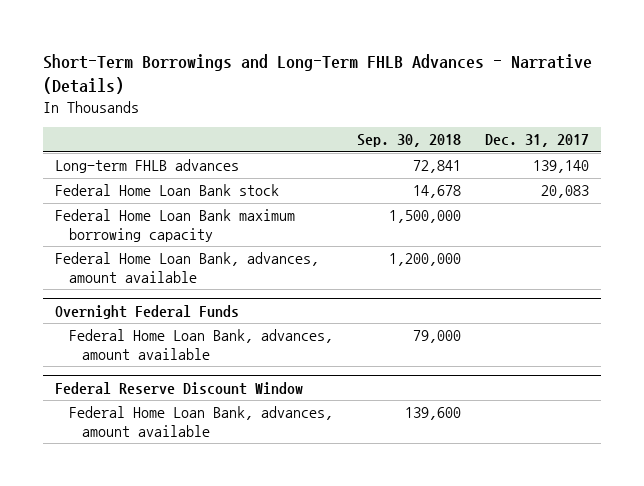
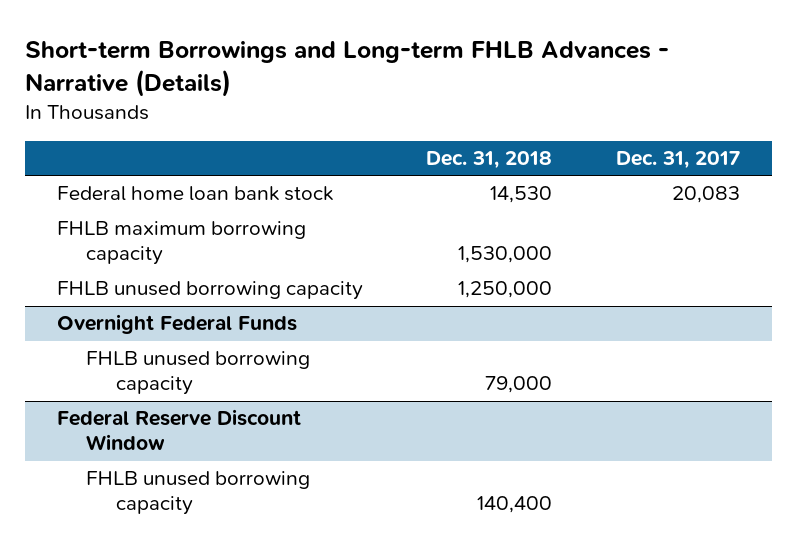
- Short-Term Borrowings and Long-Term FHLB Advances - Narrative (Details)
+ Short-term Borrowings and Long-term FHLB Advances - Narrative (Details)
- | Sep. 30, 2018 | Dec. 31, 2017
+ | Dec. 31, 2018 | Dec. 31, 2017
- Long-term FHLB advances | 72,841 | 139,140
- Federal Home Loan Bank stock | 14,678 | 20,083
- Federal Home Loan Bank maximum borrowing capacity | 1,500,000 |
- Federal Home Loan Bank, advances, amount available | 1,200,000 |
+ Federal home loan bank stock | 14,530 | 20,083
+ FHLB maximum borrowing capacity | 1,530,000 |
+ FHLB unused borrowing capacity | 1,250,000 |
@ Overnight Federal Funds
- Federal Home Loan Bank, advances, amount available | 79,000 |
+ FHLB unused borrowing capacity | 79,000 |
@ Federal Reserve Discount Window
- Federal Home Loan Bank, advances, amount available | 139,600 |
+ FHLB unused borrowing capacity | 140,400 |

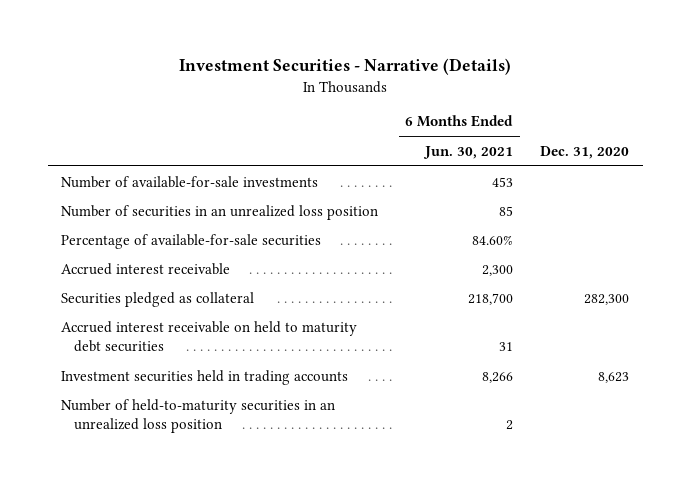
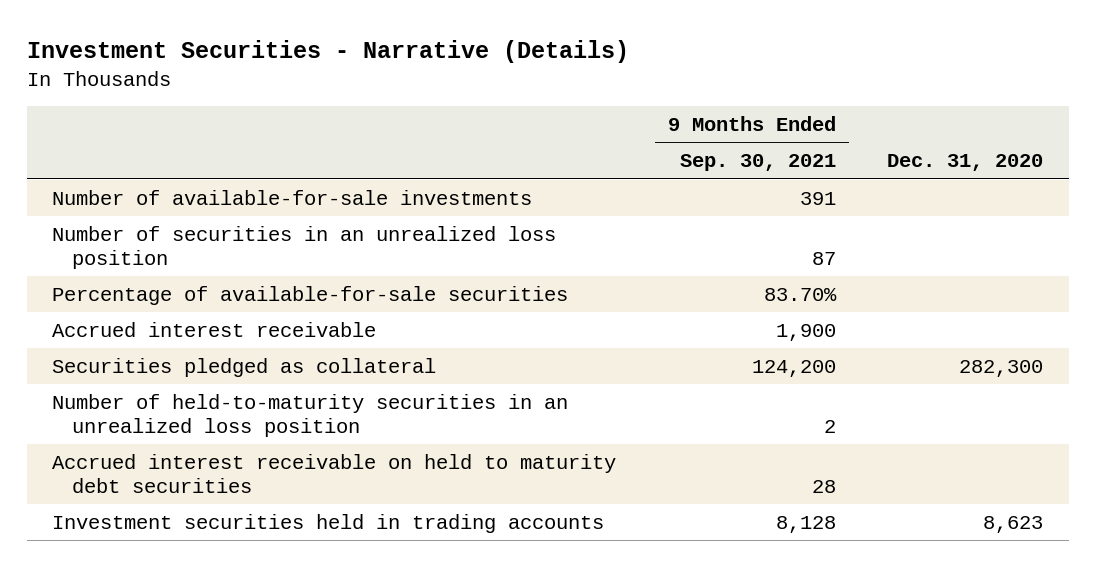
- | 6 Months Ended Jun. 30, 2021 | Dec. 31, 2020
+ | 9 Months Ended Sep. 30, 2021 | Dec. 31, 2020
moved up: Number of held-to-maturity securities in an unrealized loss position | 2 |

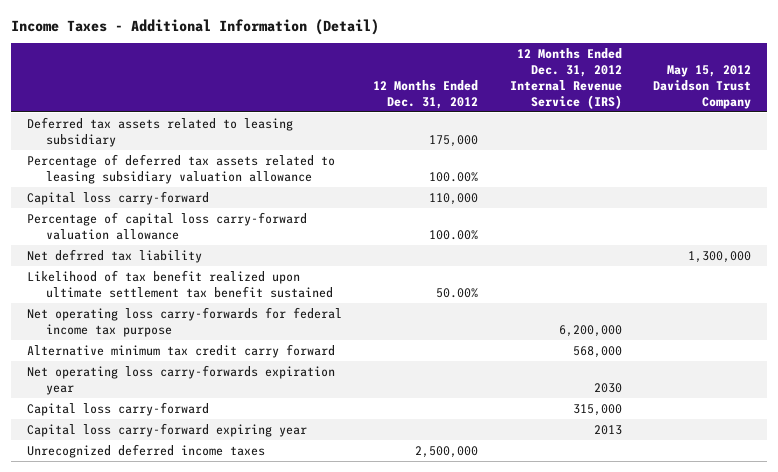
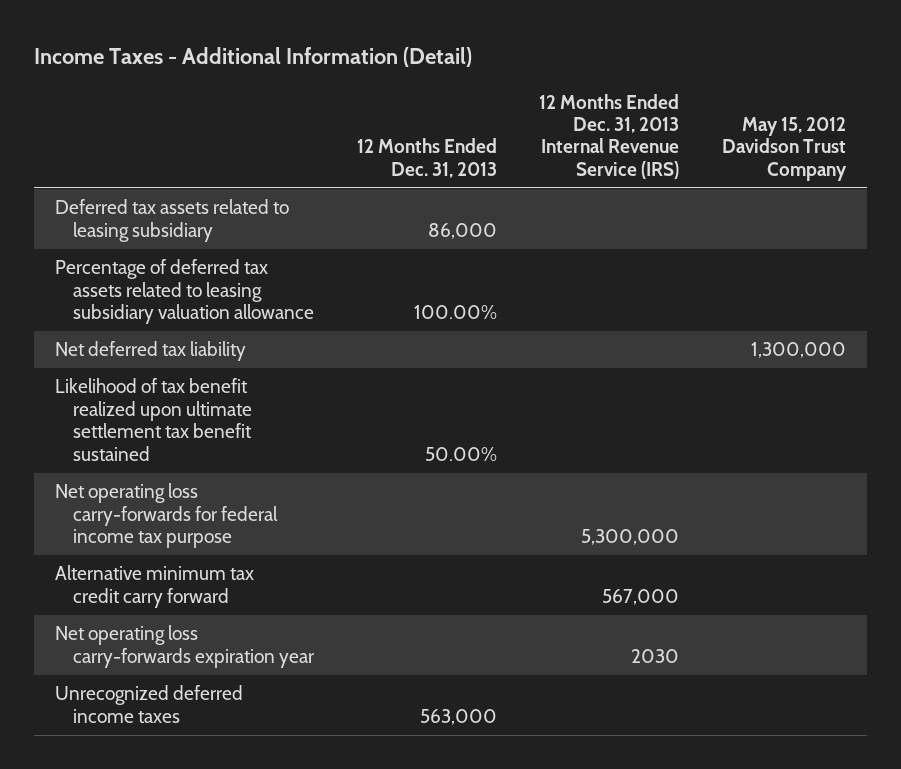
- | 12 Months Ended Dec. 31, 2012 | 12 Months Ended Dec. 31, 2012 Internal Revenue Service (IRS) | May 15, 2012 Davidson Trust Company
+ | 12 Months Ended Dec. 31, 2013 | 12 Months Ended Dec. 31, 2013 Internal Revenue Service (IRS) | May 15, 2012 Davidson Trust Company
- Capital loss carry-forward | 110,000 | |
- Percentage of capital loss carry-forward valuation allowance | 100.00% | |
- Net defrred tax liability | | | 1,300,000
+ Net deferred tax liability | | | 1,300,000
- Capital loss carry-forward | | 315,000 |
- Capital loss carry-forward expiring year | | 2013 |

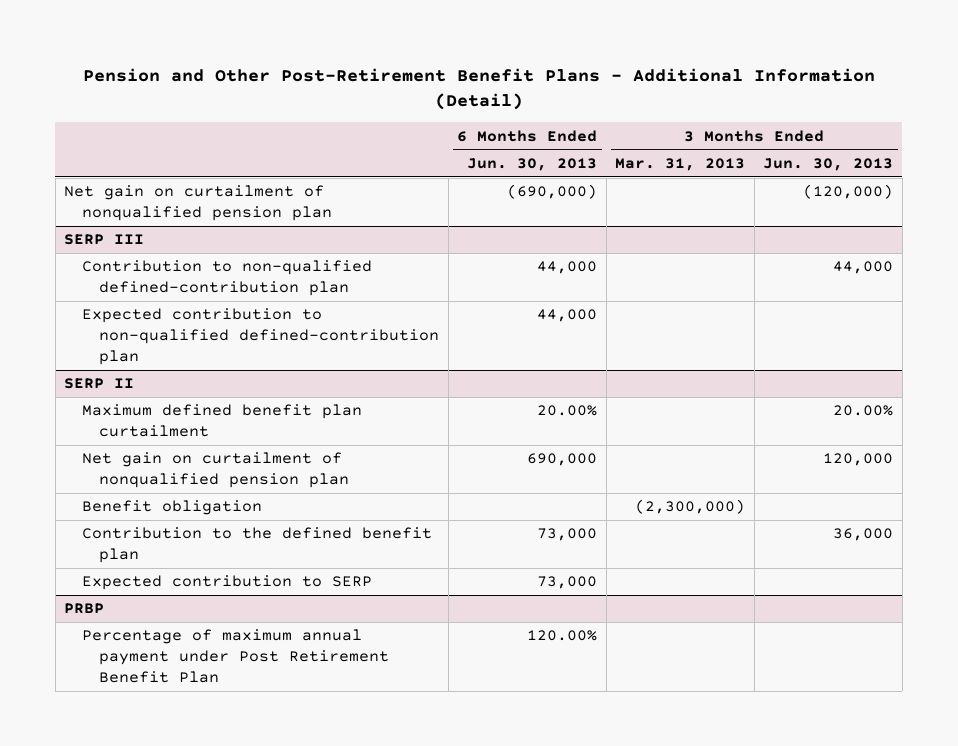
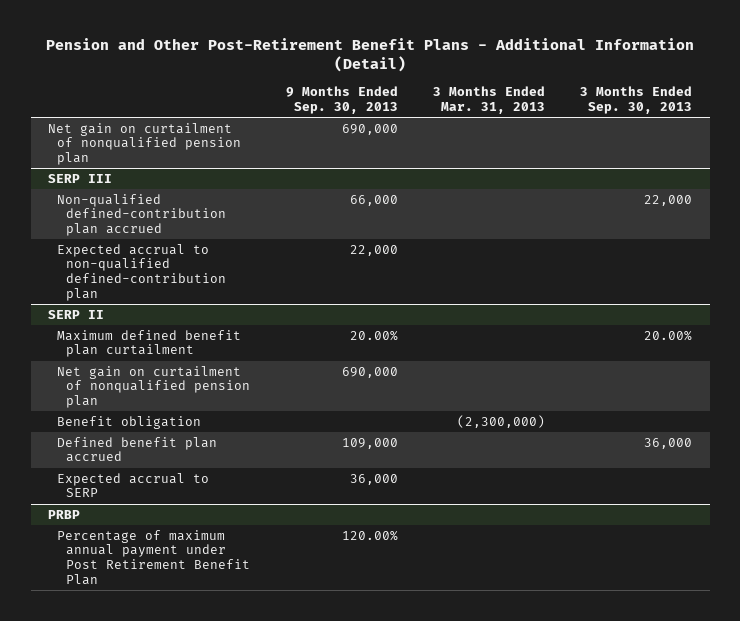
- | 6 Months Ended Jun. 30, 2013 | 3 Months Ended Mar. 31, 2013 | 3 Months Ended Jun. 30, 2013
+ | 9 Months Ended Sep. 30, 2013 | 3 Months Ended Mar. 31, 2013 | 3 Months Ended Sep. 30, 2013
@ SERP III
- Contribution to non-qualified defined-contribution plan | 44,000 | | 44,000
- Expected contribution to non-qualified defined-contribution plan | 44,000 | |
+ Non-qualified defined-contribution plan accrued | 66,000 | | 22,000
+ Expected accrual to non-qualified defined-contribution plan | 22,000 | |
@ SERP II
- Contribution to the defined benefit plan | 73,000 | | 36,000
- Expected contribution to SERP | 73,000 | |
+ Defined benefit plan accrued | 109,000 | | 36,000
+ Expected accrual to SERP | 36,000 | |

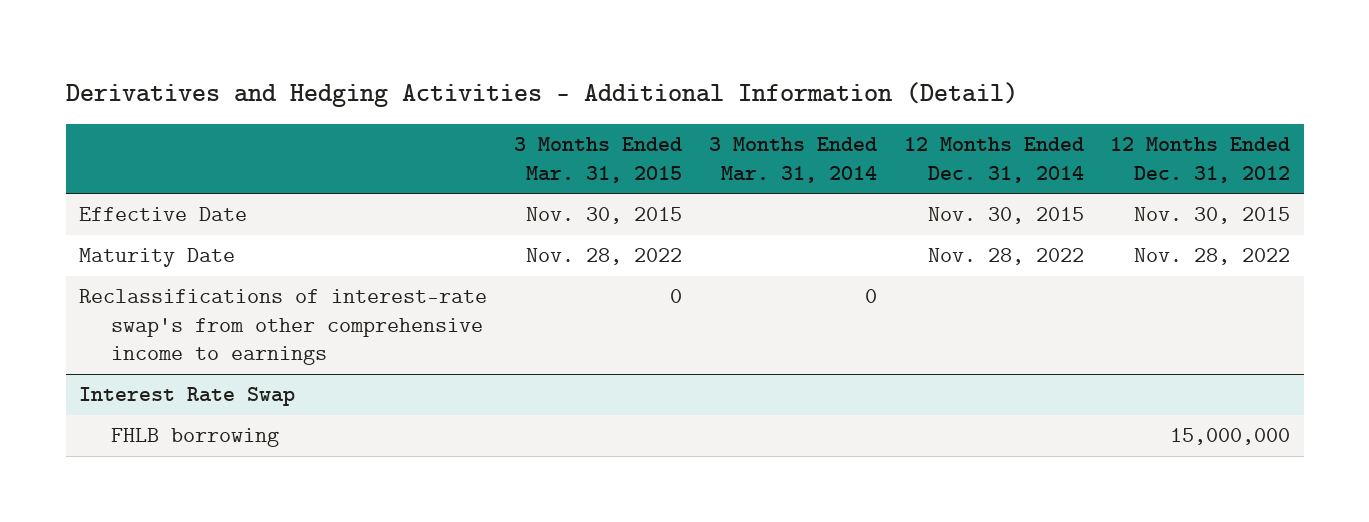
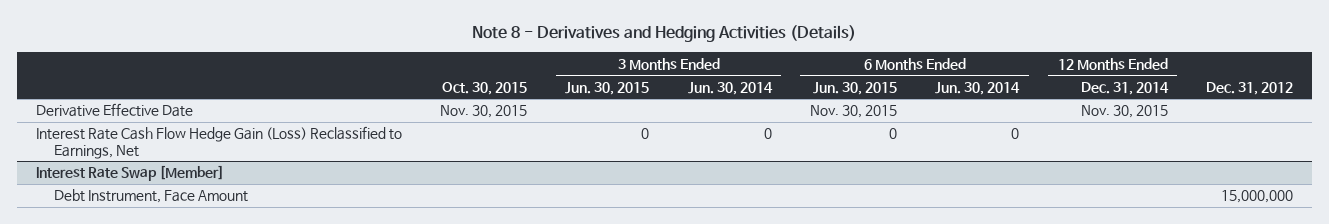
- Derivatives and Hedging Activities - Additional Information (Detail)
+ Note 8 - Derivatives and Hedging Activities (Details)
- | 3 Months Ended Mar. 31, 2015 | 3 Months Ended Mar. 31, 2014 | 12 Months Ended Dec. 31, 2014 | 12 Months Ended Dec. 31, 2012
+ | Oct. 30, 2015 | 3 Months Ended Jun. 30, 2015 | 3 Months Ended Jun. 30, 2014 | 6 Months Ended Jun. 30, 2015 | 6 Months Ended Jun. 30, 2014 | 12 Months Ended Dec. 31, 2014 | Dec. 31, 2012
- Effective Date | Nov. 30, 2015 | | Nov. 30, 2015 | Nov. 30, 2015
- Maturity Date | Nov. 28, 2022 | | Nov. 28, 2022 | Nov. 28, 2022
- Reclassifications of interest-rate swap's from other comprehensive income to earnings | 0 | 0 | |
- Interest Rate Swap
- FHLB borrowing | | | | 15,000,000
+ Derivative Effective Date | Nov. 30, 2015 | | | Nov. 30, 2015 | | Nov. 30, 2015 |
+ Interest Rate Cash Flow Hedge Gain (Loss) Reclassified to Earnings, Net | | 0 | 0 | 0 | 0 | |
+ Interest Rate Swap [Member]
+ Debt Instrument, Face Amount | | | | | | | 15,000,000

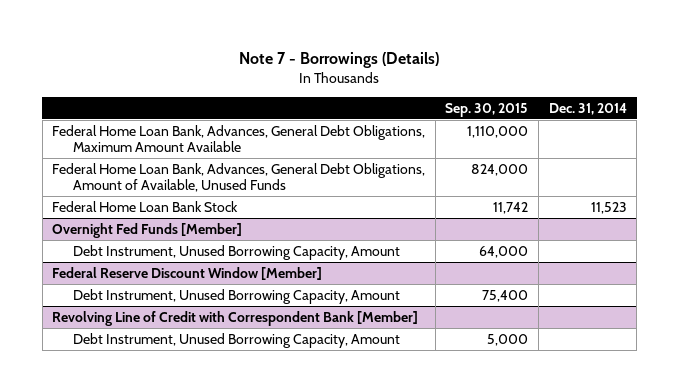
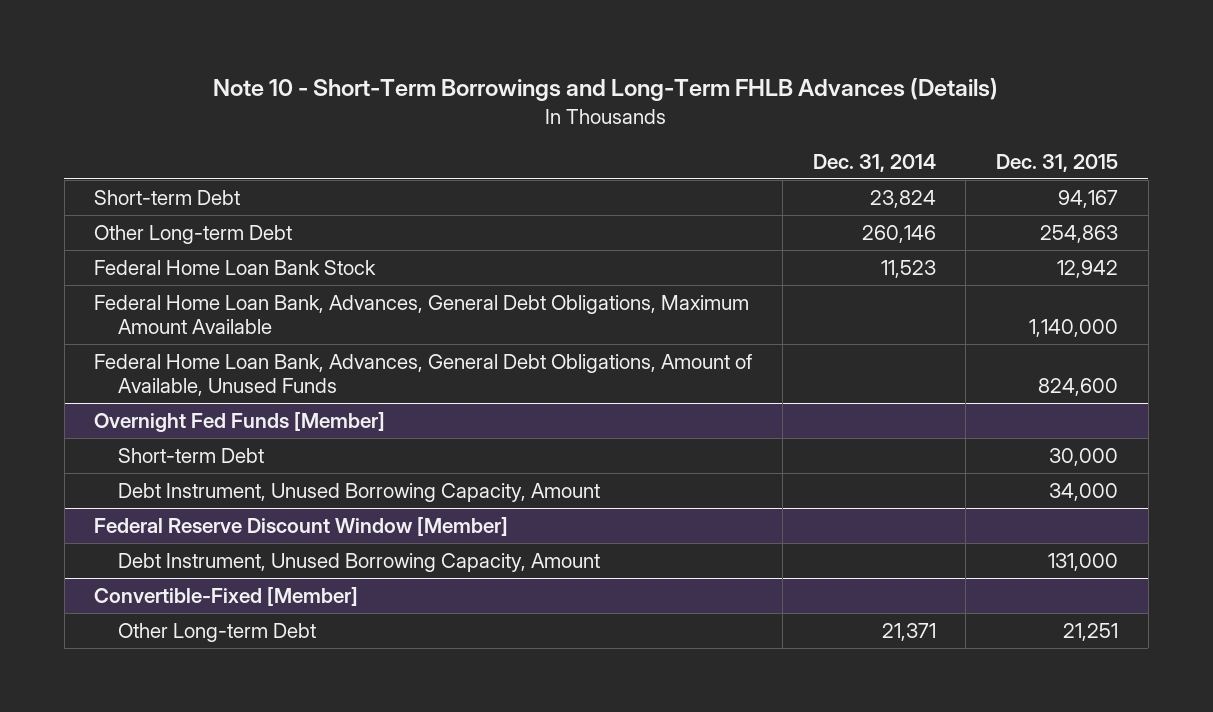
- Note 7 - Borrowings (Details)
+ Note 10 - Short-Term Borrowings and Long-Term FHLB Advances (Details)
- | Sep. 30, 2015 | Dec. 31, 2014
+ | Dec. 31, 2014 | Dec. 31, 2015
+ Short-term Debt | 23,824 | 94,167
+ Other Long-term Debt | 260,146 | 254,863
moved up: Federal Home Loan Bank Stock | 11,523 | 12,942
@ Overnight Fed Funds [Member]
+ Short-term Debt | | 30,000
- Revolving Line of Credit with Correspondent Bank [Member]
- Debt Instrument, Unused Borrowing Capacity, Amount | 5,000 |
+ Convertible-Fixed [Member]
+ Other Long-term Debt | 21,371 | 21,251

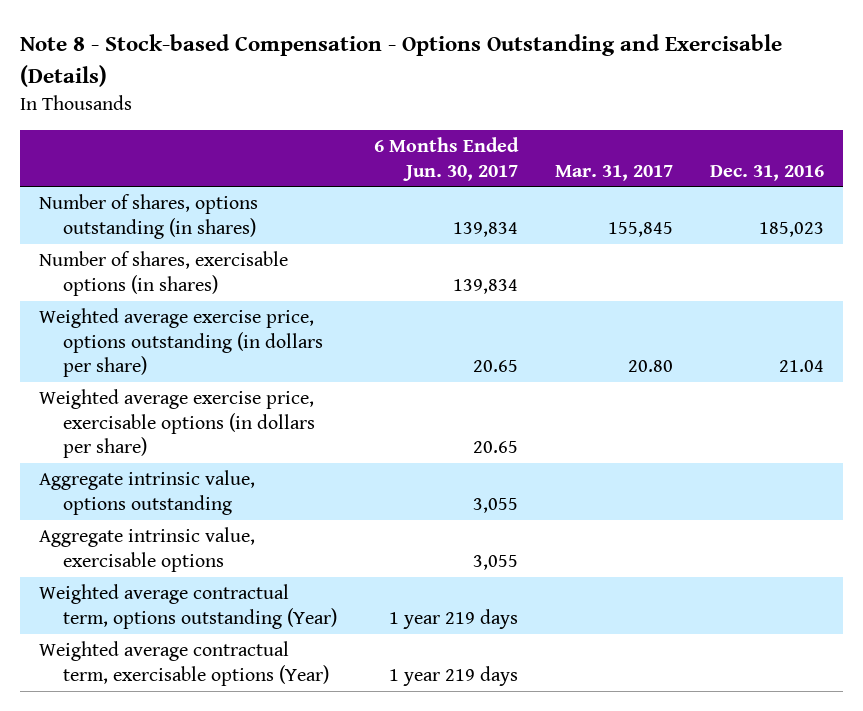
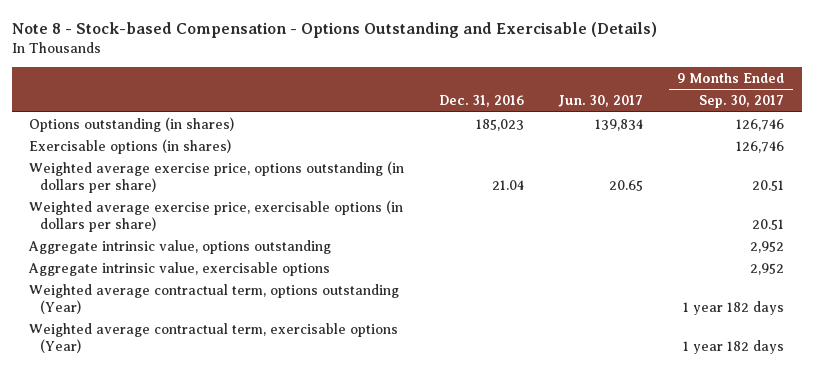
- | 6 Months Ended Jun. 30, 2017 | Mar. 31, 2017 | Dec. 31, 2016
+ | Dec. 31, 2016 | Jun. 30, 2017 | 9 Months Ended Sep. 30, 2017
- Number of shares, options outstanding (in shares) | 139,834 | 155,845 | 185,023
- Number of shares, exercisable options (in shares) | 139,834 | |
+ Options outstanding (in shares) | 185,023 | 139,834 | 126,746
+ Exercisable options (in shares) | | | 126,746

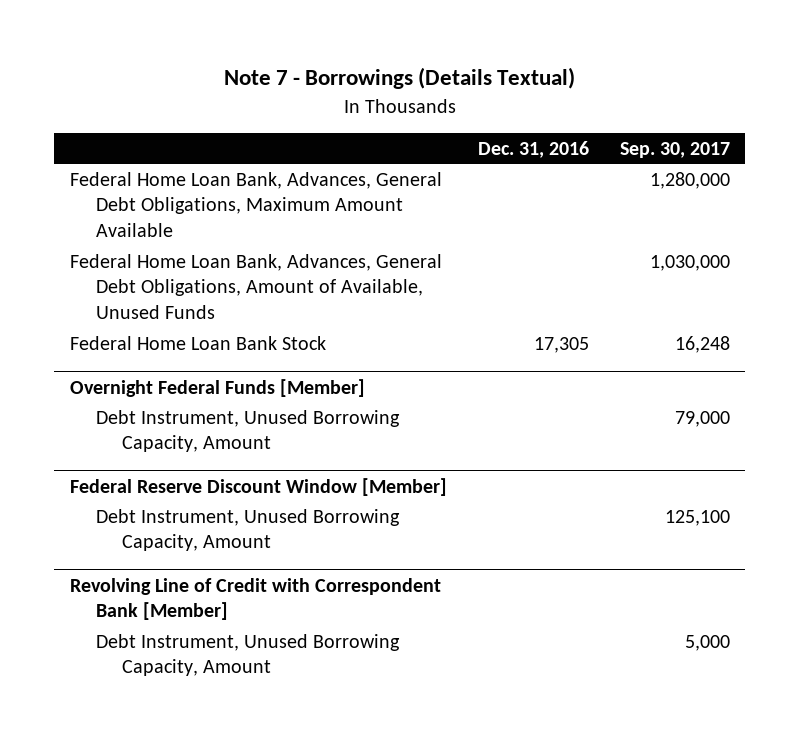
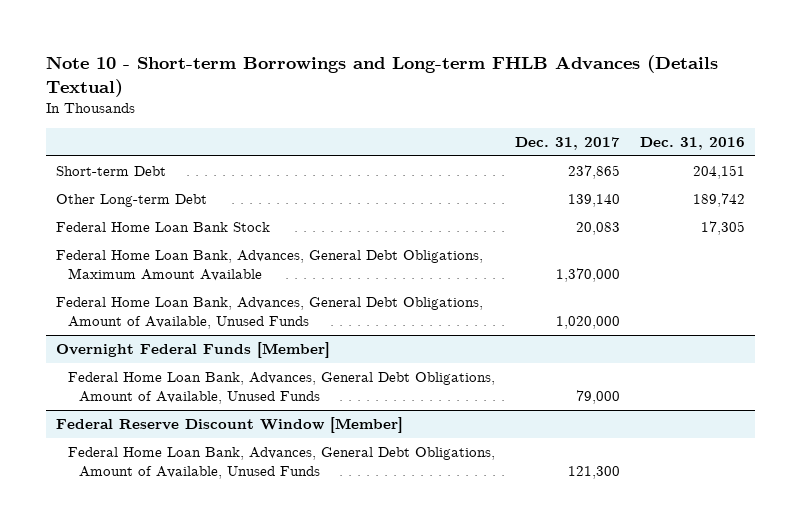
- Note 7 - Borrowings (Details Textual)
+ Note 10 - Short-term Borrowings and Long-term FHLB Advances (Details Textual)
- | Dec. 31, 2016 | Sep. 30, 2017
+ | Dec. 31, 2017 | Dec. 31, 2016
+ Short-term Debt | 237,865 | 204,151
+ Other Long-term Debt | 139,140 | 189,742
moved up: Federal Home Loan Bank Stock | 20,083 | 17,305
@ Overnight Federal Funds [Member]
- Debt Instrument, Unused Borrowing Capacity, Amount | | 79,000
+ Federal Home Loan Bank, Advances, General Debt Obligations, Amount of Available, Unused Funds | 79,000 |
@ Federal Reserve Discount Window [Member]
- Debt Instrument, Unused Borrowing Capacity, Amount | | 125,100
- Revolving Line of Credit with Correspondent Bank [Member]
- Debt Instrument, Unused Borrowing Capacity, Amount | | 5,000
@ Federal Reserve Discount Window [Member]
+ Federal Home Loan Bank, Advances, General Debt Obligations, Amount of Available, Unused Funds | 121,300 |

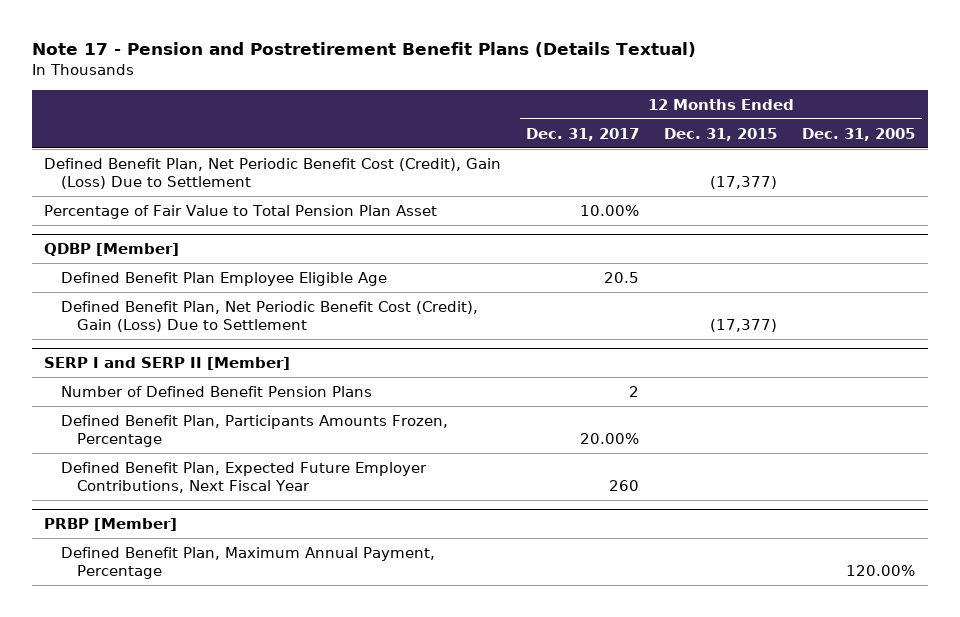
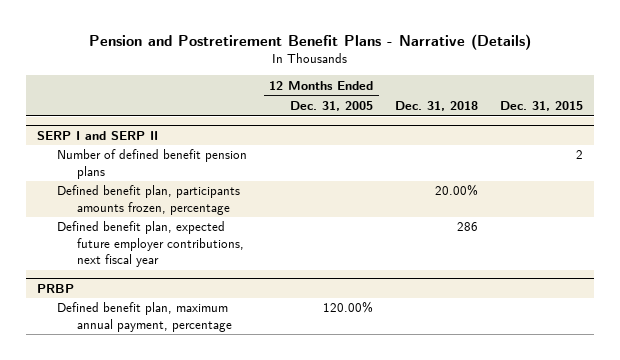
- Note 17 - Pension and Postretirement Benefit Plans (Details Textual)
+ Pension and Postretirement Benefit Plans - Narrative (Details)
- | 12 Months Ended Dec. 31, 2017 | 12 Months Ended Dec. 31, 2015 | 12 Months Ended Dec. 31, 2005
+ | 12 Months Ended Dec. 31, 2005 | Dec. 31, 2018 | Dec. 31, 2015
- Defined Benefit Plan, Net Periodic Benefit Cost (Credit), Gain (Loss) Due to Settlement | | (17,377) |
- Percentage of Fair Value to Total Pension Plan Asset | 10.00% | |
- QDBP [Member]
- Defined Benefit Plan Employee Eligible Age | 20.5 | |
- Defined Benefit Plan, Net Periodic Benefit Cost (Credit), Gain (Loss) Due to Settlement | | (17,377) |
- SERP I and SERP II [Member]
- Number of Defined Benefit Pension Plans | 2 | |
- Defined Benefit Plan, Participants Amounts Frozen, Percentage | 20.00% | |
- Defined Benefit Plan, Expected Future Employer Contributions, Next Fiscal Year | 260 | |
- PRBP [Member]
- Defined Benefit Plan, Maximum Annual Payment, Percentage | | | 120.00%
+ SERP I and SERP II
+ Number of defined benefit pension plans | | | 2
+ Defined benefit plan, participants amounts frozen, percentage | | 20.00% |
+ Defined benefit plan, expected future employer contributions, next fiscal year | | 286 |
+ PRBP
+ Defined benefit plan, maximum annual payment, percentage | 120.00% | |

